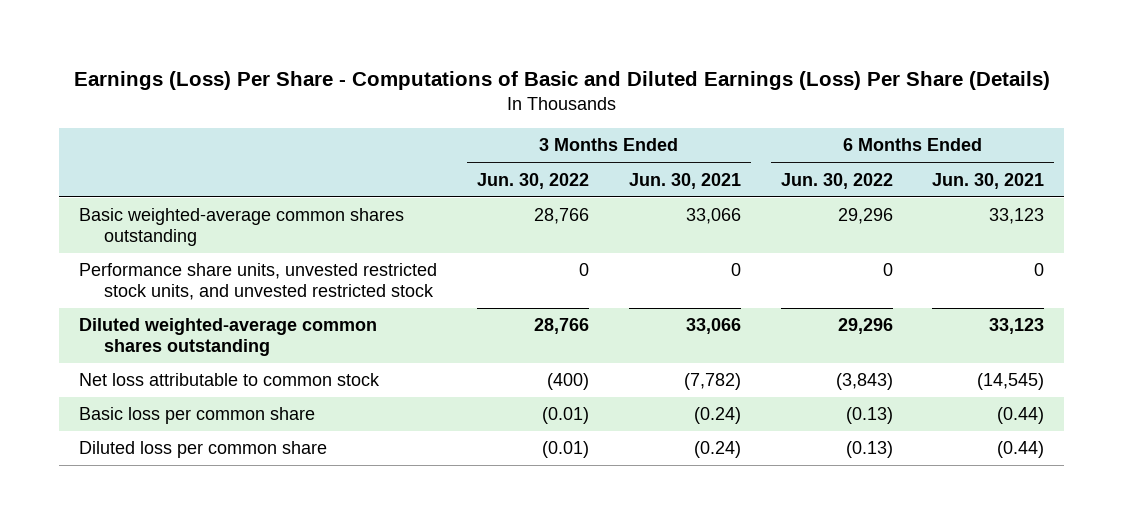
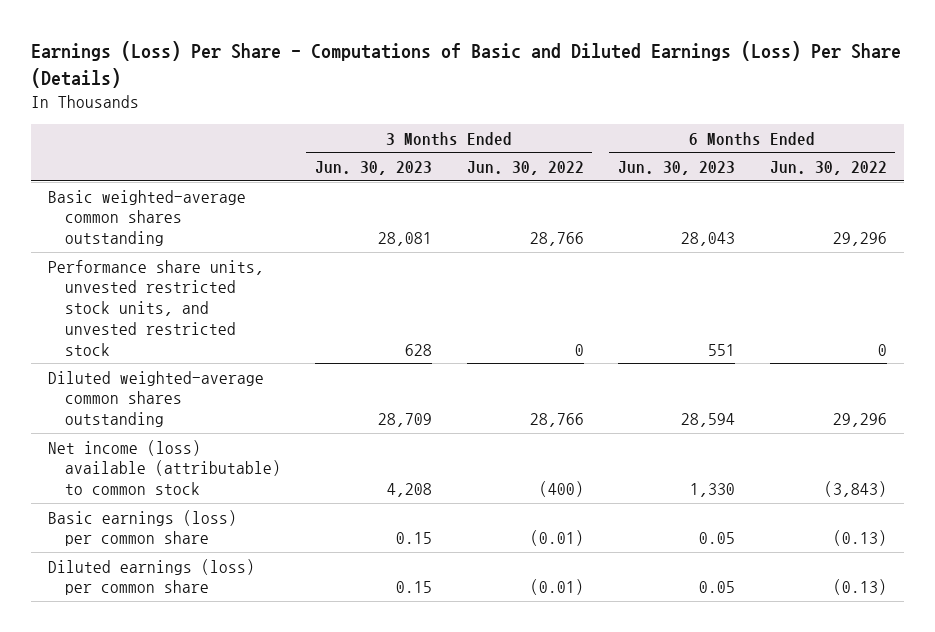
- | 3 Months Ended Jun. 30, 2022 | 3 Months Ended Jun. 30, 2021 | 6 Months Ended Jun. 30, 2022 | 6 Months Ended Jun. 30, 2021
+ | 3 Months Ended Jun. 30, 2023 | 3 Months Ended Jun. 30, 2022 | 6 Months Ended Jun. 30, 2023 | 6 Months Ended Jun. 30, 2022
- Net loss attributable to common stock | (400) | (7,782) | (3,843) | (14,545)
- Basic loss per common share | (0.01) | (0.24) | (0.13) | (0.44)
- Diluted loss per common share | (0.01) | (0.24) | (0.13) | (0.44)
+ Net income (loss) available (attributable) to common stock | 4,208 | (400) | 1,330 | (3,843)
+ Basic earnings (loss) per common share | 0.15 | (0.01) | 0.05 | (0.13)
+ Diluted earnings (loss) per common share | 0.15 | (0.01) | 0.05 | (0.13)

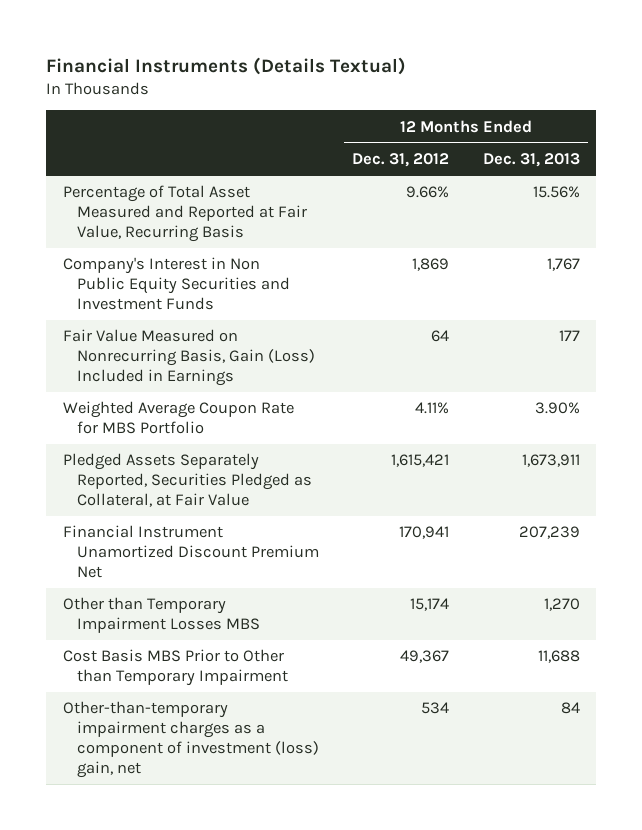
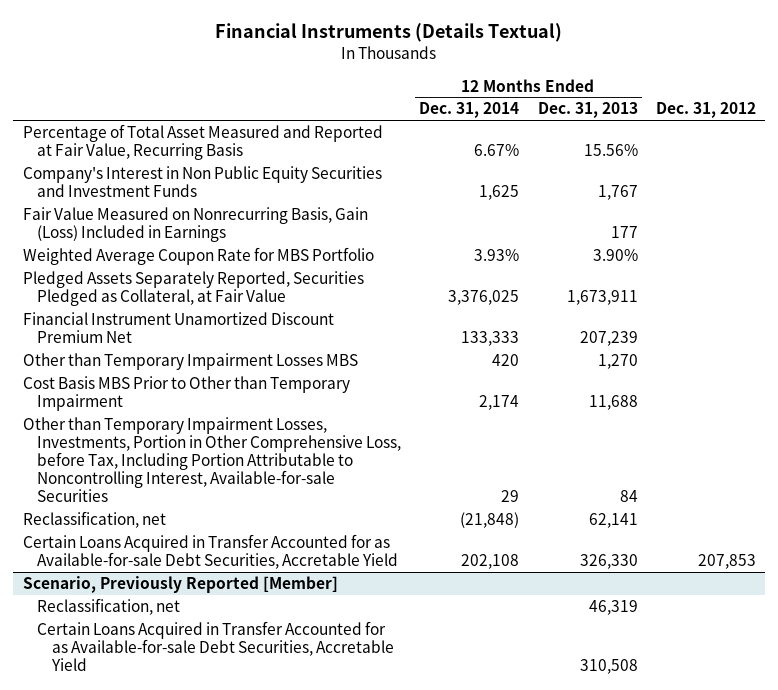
- | 12 Months Ended Dec. 31, 2012 | 12 Months Ended Dec. 31, 2013
+ | 12 Months Ended Dec. 31, 2014 | 12 Months Ended Dec. 31, 2013 | Dec. 31, 2012
- Other-than-temporary impairment charges as a component of investment (loss) gain, net | 534 | 84
+ Other than Temporary Impairment Losses, Investments, Portion in Other Comprehensive Loss, before Tax, Including Portion Attributable to Noncontrolling Interest, Available-for-sale Securities | 29 | 84 |
+ Reclassification, net | (21,848) | 62,141 |
+ Certain Loans Acquired in Transfer Accounted for as Available-for-sale Debt Securities, Accretable Yield | 202,108 | 326,330 | 207,853
+ Scenario, Previously Reported [Member]
+ Reclassification, net | | 46,319 |
+ Certain Loans Acquired in Transfer Accounted for as Available-for-sale Debt Securities, Accretable Yield | | 310,508 |

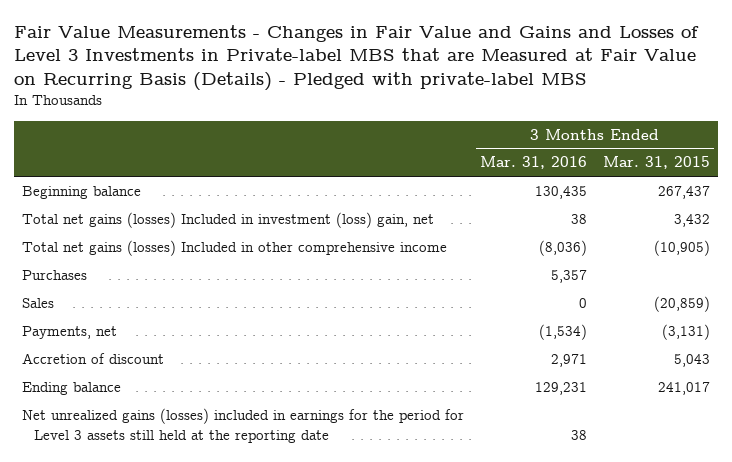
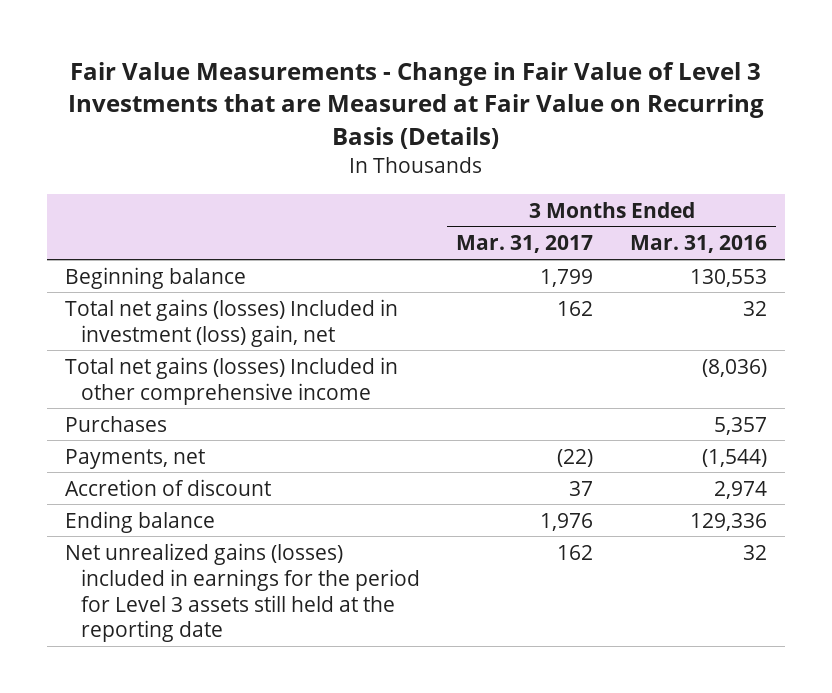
- Fair Value Measurements - Changes in Fair Value and Gains and Losses of Level 3 Investments in Private-label MBS that are Measured at Fair Value on Recurring Basis (Details) - Pledged with private-label MBS
+ Fair Value Measurements - Change in Fair Value of Level 3 Investments that are Measured at Fair Value on Recurring Basis (Details)
- | 3 Months Ended Mar. 31, 2016 | 3 Months Ended Mar. 31, 2015
+ | 3 Months Ended Mar. 31, 2017 | 3 Months Ended Mar. 31, 2016
- Beginning balance | 130,435 | 267,437
- Total net gains (losses) Included in investment (loss) gain, net | 38 | 3,432
+ Beginning balance | 1,799 | 130,553
+ Total net gains (losses) Included in investment (loss) gain, net | 162 | 32
- Sales | 0 | (20,859)
- Payments, net | (1,534) | (3,131)
- Accretion of discount | 2,971 | 5,043
- Ending balance | 129,231 | 241,017
- Net unrealized gains (losses) included in earnings for the period for Level 3 assets still held at the reporting date | 38 |
+ Payments, net | (22) | (1,544)
+ Accretion of discount | 37 | 2,974
+ Ending balance | 1,976 | 129,336
+ Net unrealized gains (losses) included in earnings for the period for Level 3 assets still held at the reporting date | 162 | 32

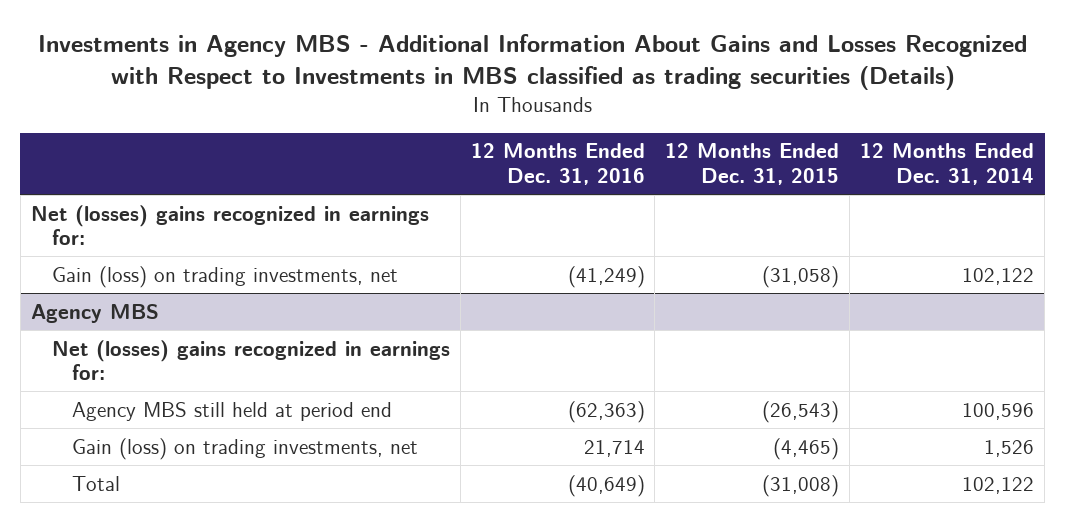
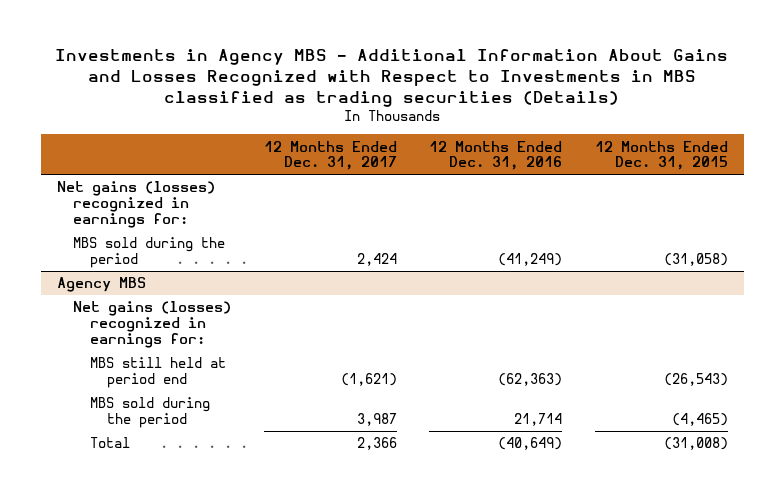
- | 12 Months Ended Dec. 31, 2016 | 12 Months Ended Dec. 31, 2015 | 12 Months Ended Dec. 31, 2014
+ | 12 Months Ended Dec. 31, 2017 | 12 Months Ended Dec. 31, 2016 | 12 Months Ended Dec. 31, 2015
- Net (losses) gains recognized in earnings for:
- Gain (loss) on trading investments, net | (41,249) | (31,058) | 102,122
+ Net gains (losses) recognized in earnings for:
+ MBS sold during the period | 2,424 | (41,249) | (31,058)
@ Agency MBS
- Net (losses) gains recognized in earnings for:
- Agency MBS still held at period end | (62,363) | (26,543) | 100,596
- Gain (loss) on trading investments, net | 21,714 | (4,465) | 1,526
+ Net gains (losses) recognized in earnings for:
+ MBS still held at period end | (1,621) | (62,363) | (26,543)
+ MBS sold during the period | 3,987 | 21,714 | (4,465)

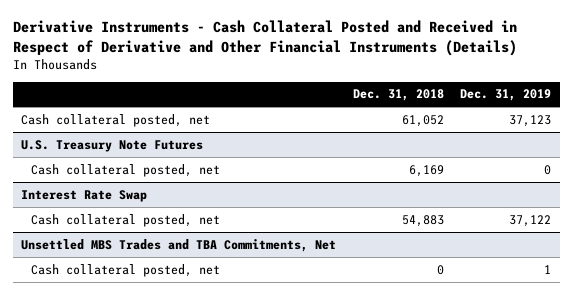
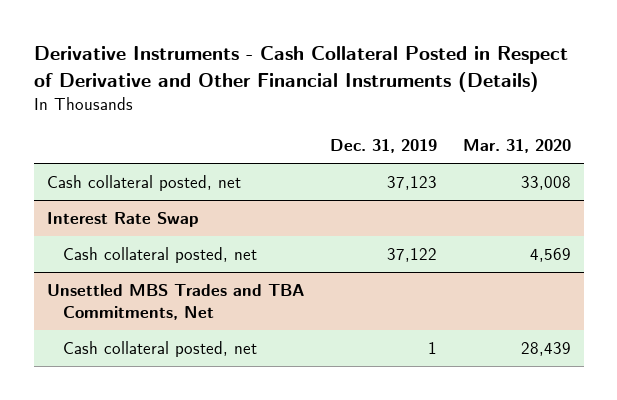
- Derivative Instruments - Cash Collateral Posted and Received in Respect of Derivative and Other Financial Instruments (Details)
+ Derivative Instruments - Cash Collateral Posted in Respect of Derivative and Other Financial Instruments (Details)
- | Dec. 31, 2018 | Dec. 31, 2019
+ | Dec. 31, 2019 | Mar. 31, 2020
- U.S. Treasury Note Futures
- Cash collateral posted, net | 6,169 | 0

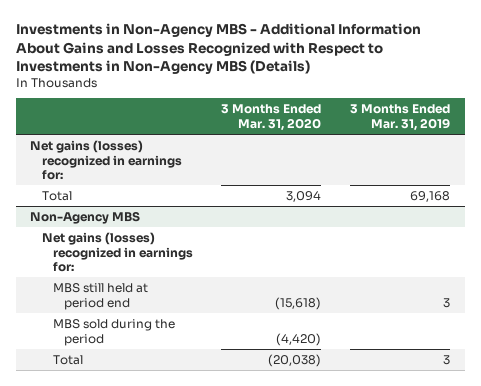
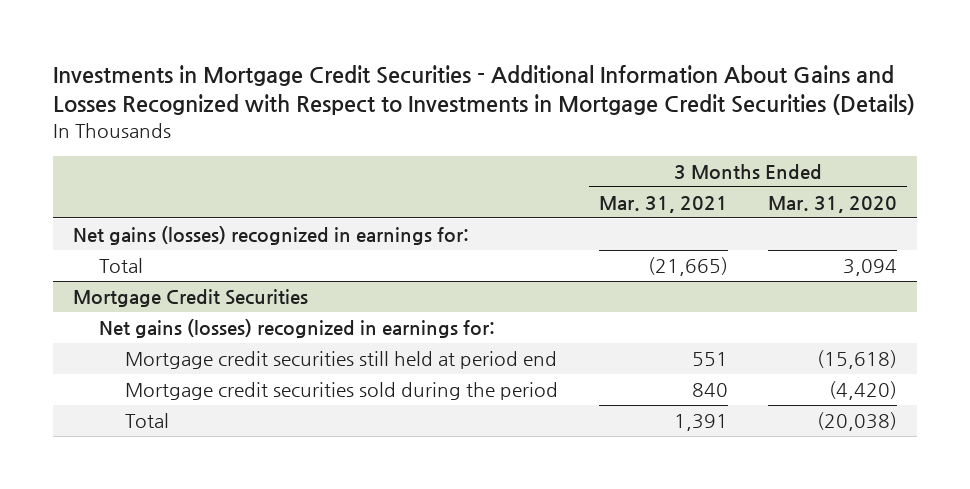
- Investments in Non-Agency MBS - Additional Information About Gains and Losses Recognized with Respect to Investments in Non-Agency MBS (Details)
+ Investments in Mortgage Credit Securities - Additional Information About Gains and Losses Recognized with Respect to Investments in Mortgage Credit Securities (Details)
- | 3 Months Ended Mar. 31, 2020 | 3 Months Ended Mar. 31, 2019
+ | 3 Months Ended Mar. 31, 2021 | 3 Months Ended Mar. 31, 2020
- Non-Agency MBS
+ Mortgage Credit Securities
- MBS still held at period end | (15,618) | 3
- MBS sold during the period | (4,420) |
+ Mortgage credit securities still held at period end | 551 | (15,618)
+ Mortgage credit securities sold during the period | 840 | (4,420)

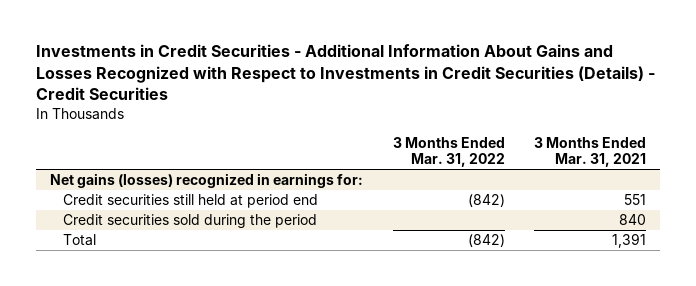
- Investments in Mortgage Credit Securities - Additional Information About Gains and Losses Recognized with Respect to Investments in Mortgage Credit Securities (Details)
+ Investments in Credit Securities - Additional Information About Gains and Losses Recognized with Respect to Investments in Credit Securities (Details) - Credit Securities
- | 3 Months Ended Mar. 31, 2021 | 3 Months Ended Mar. 31, 2020
+ | 3 Months Ended Mar. 31, 2022 | 3 Months Ended Mar. 31, 2021
- Total | (21,665) | 3,094
- Mortgage Credit Securities
- Net gains (losses) recognized in earnings for:
- Mortgage credit securities still held at period end | 551 | (15,618)
- Mortgage credit securities sold during the period | 840 | (4,420)
+ Credit securities still held at period end | (842) | 551
+ Credit securities sold during the period | | 840

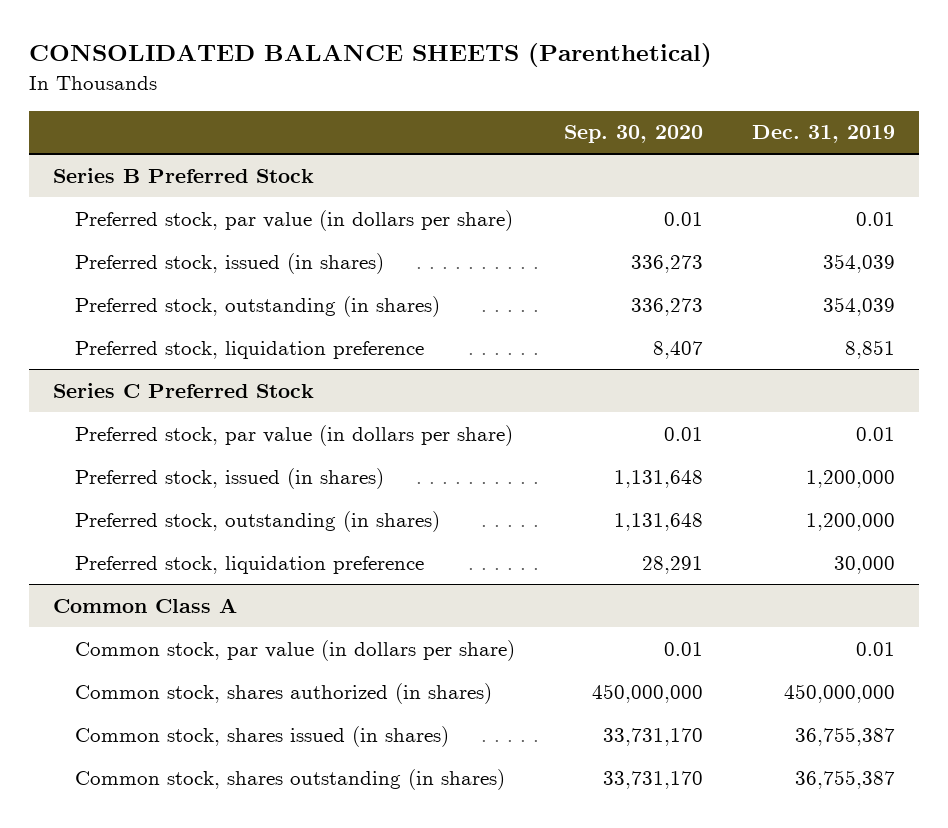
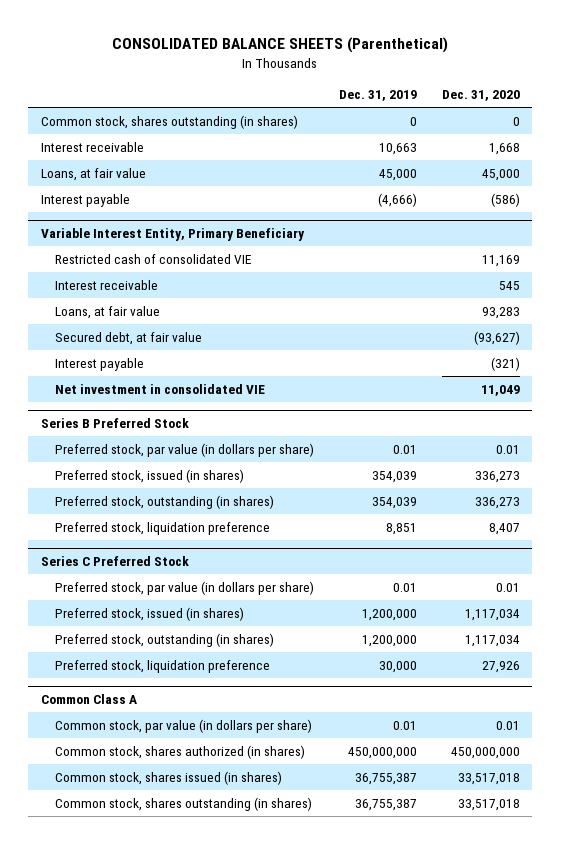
- | Sep. 30, 2020 | Dec. 31, 2019
+ | Dec. 31, 2019 | Dec. 31, 2020
+ Common stock, shares outstanding (in shares) | 0 | 0
+ Interest receivable | 10,663 | 1,668
+ Loans, at fair value | 45,000 | 45,000
+ Interest payable | (4,666) | (586)
+ Variable Interest Entity, Primary Beneficiary
+ Restricted cash of consolidated VIE | | 11,169
+ Interest receivable | | 545
+ Loans, at fair value | | 93,283
+ Secured debt, at fair value | | (93,627)
+ Interest payable | | (321)
+ Net investment in consolidated VIE | | 11,049

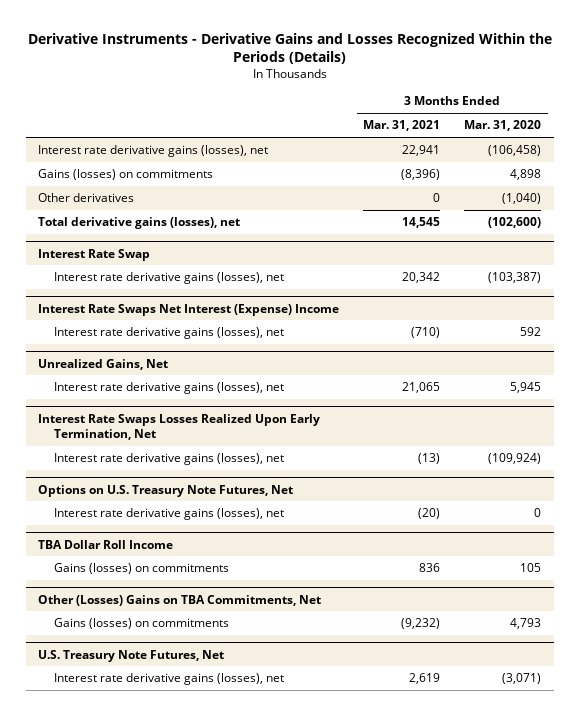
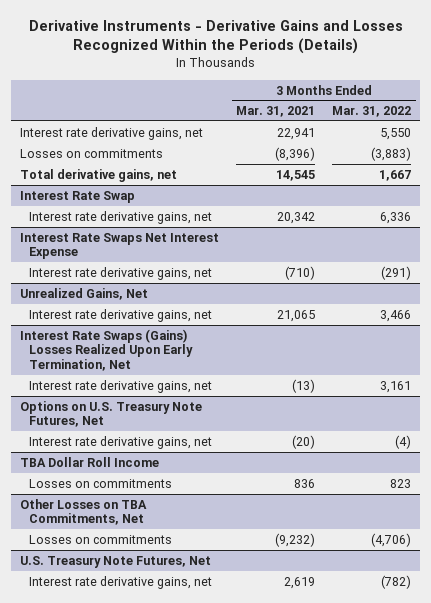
- | 3 Months Ended Mar. 31, 2021 | 3 Months Ended Mar. 31, 2020
+ | 3 Months Ended Mar. 31, 2021 | 3 Months Ended Mar. 31, 2022
- Interest rate derivative gains (losses), net | 22,941 | (106,458)
- Gains (losses) on commitments | (8,396) | 4,898
- Other derivatives | 0 | (1,040)
- Total derivative gains (losses), net | 14,545 | (102,600)
+ Interest rate derivative gains, net | 22,941 | 5,550
+ Losses on commitments | (8,396) | (3,883)
+ Total derivative gains, net | 14,545 | 1,667
@ Interest Rate Swap
- Interest rate derivative gains (losses), net | 20,342 | (103,387)
- Interest Rate Swaps Net Interest (Expense) Income
- Interest rate derivative gains (losses), net | (710) | 592
@ Interest Rate Swap
+ Interest rate derivative gains, net | 20,342 | 6,336
+ Interest Rate Swaps Net Interest Expense
+ Interest rate derivative gains, net | (710) | (291)
@ Unrealized Gains, Net
- Interest rate derivative gains (losses), net | 21,065 | 5,945
- Interest Rate Swaps Losses Realized Upon Early Termination, Net
- Interest rate derivative gains (losses), net | (13) | (109,924)
@ Unrealized Gains, Net
+ Interest rate derivative gains, net | 21,065 | 3,466
+ Interest Rate Swaps (Gains) Losses Realized Upon Early Termination, Net
+ Interest rate derivative gains, net | (13) | 3,161
@ Options on U.S. Treasury Note Futures, Net
- Interest rate derivative gains (losses), net | (20) | 0
+ Interest rate derivative gains, net | (20) | (4)
@ TBA Dollar Roll Income
- Gains (losses) on commitments | 836 | 105
- Other (Losses) Gains on TBA Commitments, Net
- Gains (losses) on commitments | (9,232) | 4,793
@ TBA Dollar Roll Income
+ Losses on commitments | 836 | 823
+ Other Losses on TBA Commitments, Net
+ Losses on commitments | (9,232) | (4,706)
@ U.S. Treasury Note Futures, Net
- Interest rate derivative gains (losses), net | 2,619 | (3,071)
+ Interest rate derivative gains, net | 2,619 | (782)

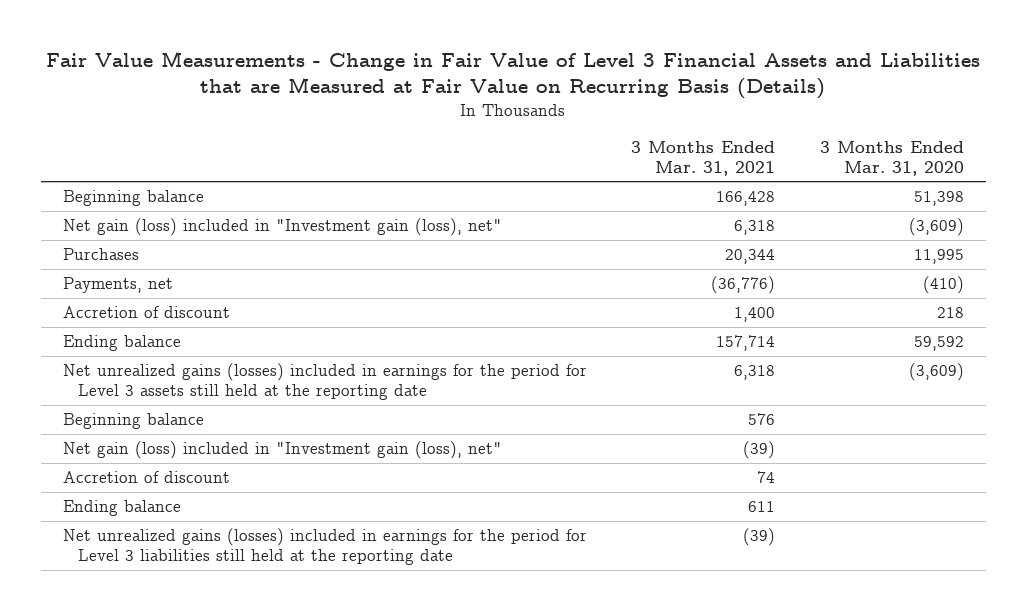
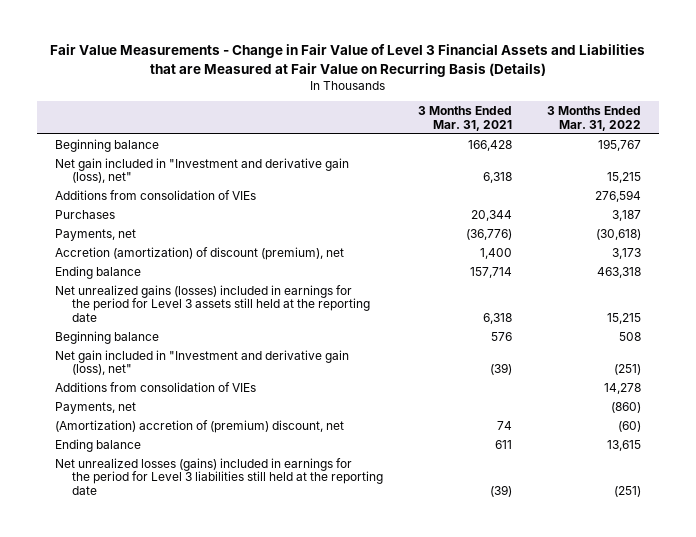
- | 3 Months Ended Mar. 31, 2021 | 3 Months Ended Mar. 31, 2020
+ | 3 Months Ended Mar. 31, 2021 | 3 Months Ended Mar. 31, 2022
- Net gain (loss) included in "Investment gain (loss), net" | 6,318 | (3,609)
+ Net gain included in "Investment and derivative gain (loss), net" | 6,318 | 15,215
+ Additions from consolidation of VIEs | | 276,594
- Accretion of discount | 1,400 | 218
+ Accretion (amortization) of discount (premium), net | 1,400 | 3,173
- Net gain (loss) included in "Investment gain (loss), net" | (39) |
- Accretion of discount | 74 |
+ Net gain included in "Investment and derivative gain (loss), net" | (39) | (251)
+ Additions from consolidation of VIEs | | 14,278
+ Payments, net | | (860)
+ (Amortization) accretion of (premium) discount, net | 74 | (60)
- Net unrealized gains (losses) included in earnings for the period for Level 3 liabilities still held at the reporting date | (39) |
+ Net unrealized losses (gains) included in earnings for the period for Level 3 liabilities still held at the reporting date | (39) | (251)

